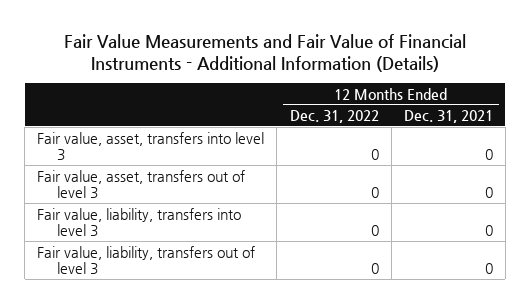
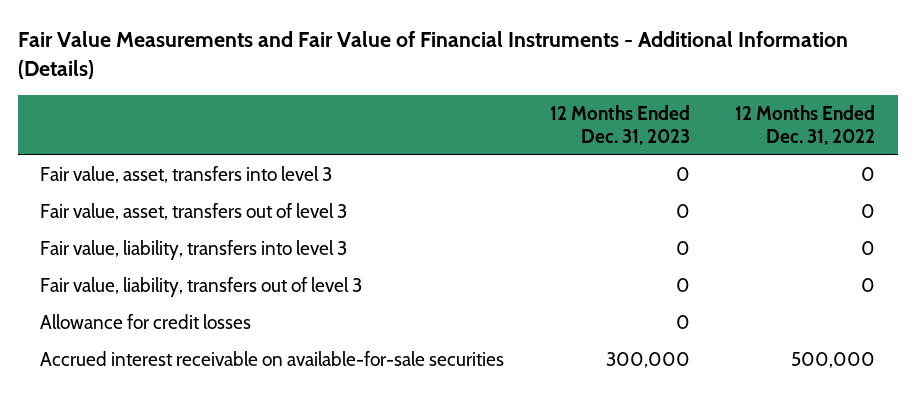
- | 12 Months Ended Dec. 31, 2022 | 12 Months Ended Dec. 31, 2021
+ | 12 Months Ended Dec. 31, 2023 | 12 Months Ended Dec. 31, 2022
+ Allowance for credit losses | 0 |
+ Accrued interest receivable on available-for-sale securities | 300,000 | 500,000

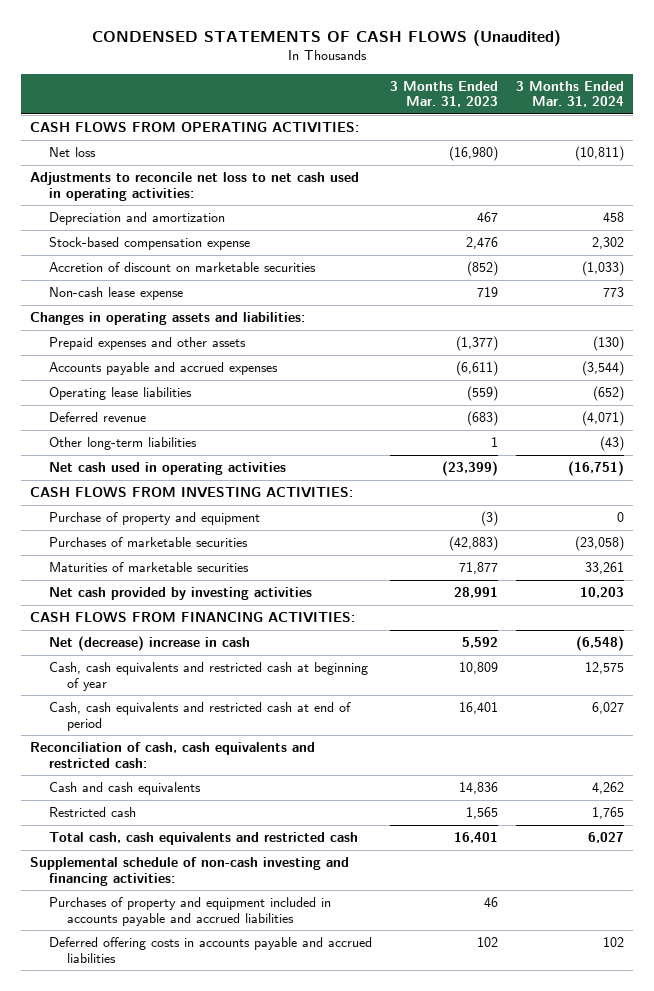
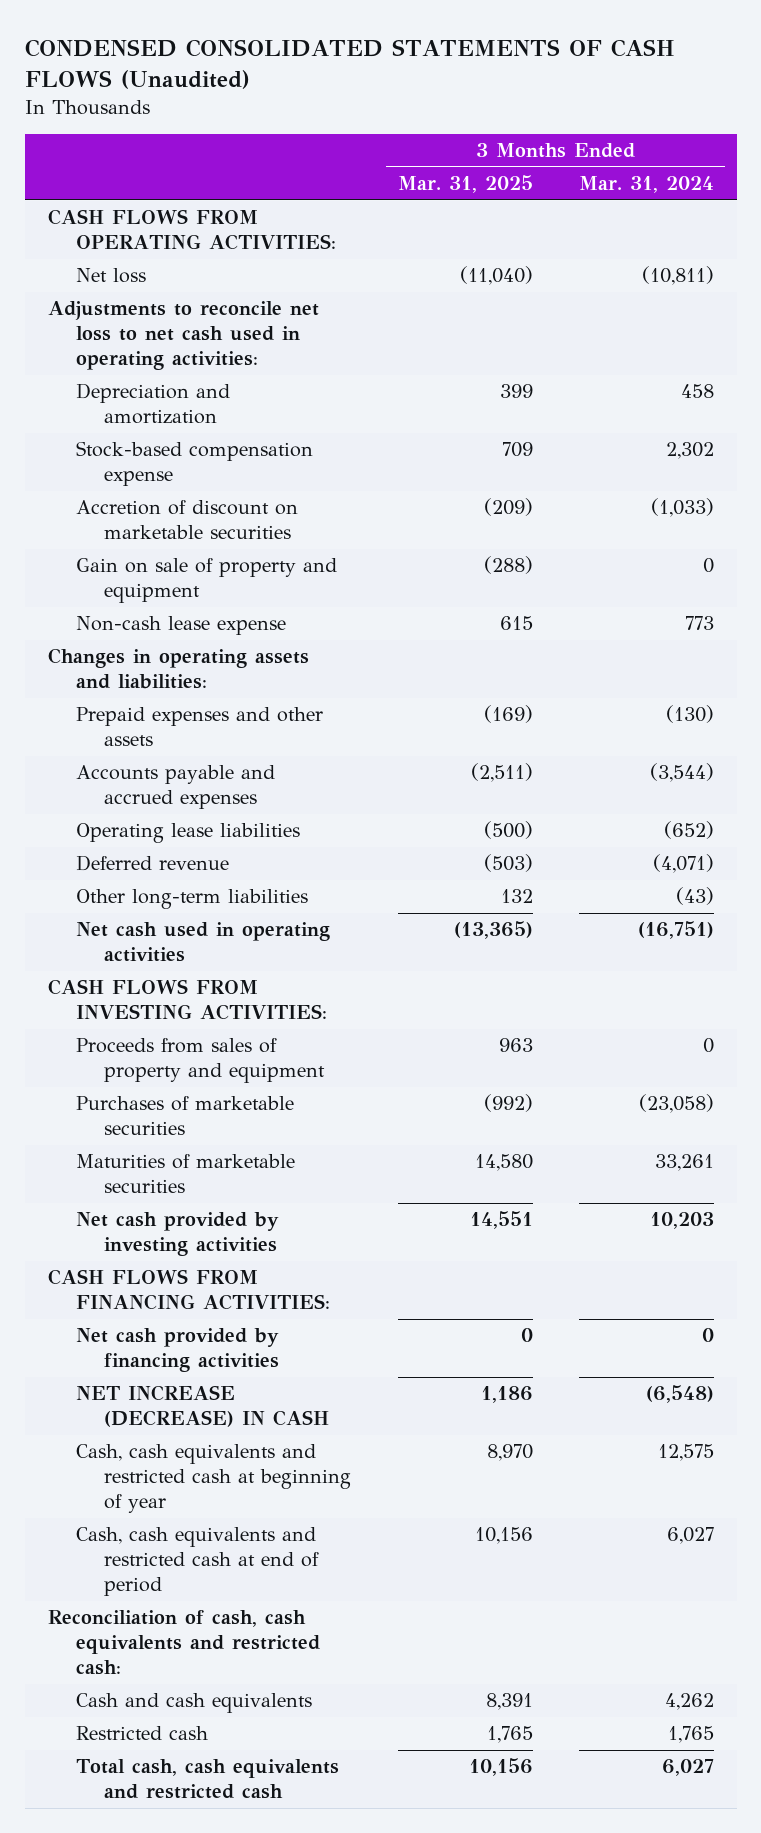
- CONDENSED STATEMENTS OF CASH FLOWS (Unaudited)
+ CONDENSED CONSOLIDATED STATEMENTS OF CASH FLOWS (Unaudited)
- | 3 Months Ended Mar. 31, 2023 | 3 Months Ended Mar. 31, 2024
+ | 3 Months Ended Mar. 31, 2025 | 3 Months Ended Mar. 31, 2024
+ Gain on sale of property and equipment | (288) | 0
- Purchase of property and equipment | (3) | 0
+ Proceeds from sales of property and equipment | 963 | 0
- Net (decrease) increase in cash | 5,592 | (6,548)
+ Net cash provided by financing activities | 0 | 0
+ NET INCREASE (DECREASE) IN CASH | 1,186 | (6,548)
- Supplemental schedule of non-cash investing and financing activities:
- Purchases of property and equipment included in accounts payable and accrued liabilities | 46 |
- Deferred offering costs in accounts payable and accrued liabilities | 102 | 102

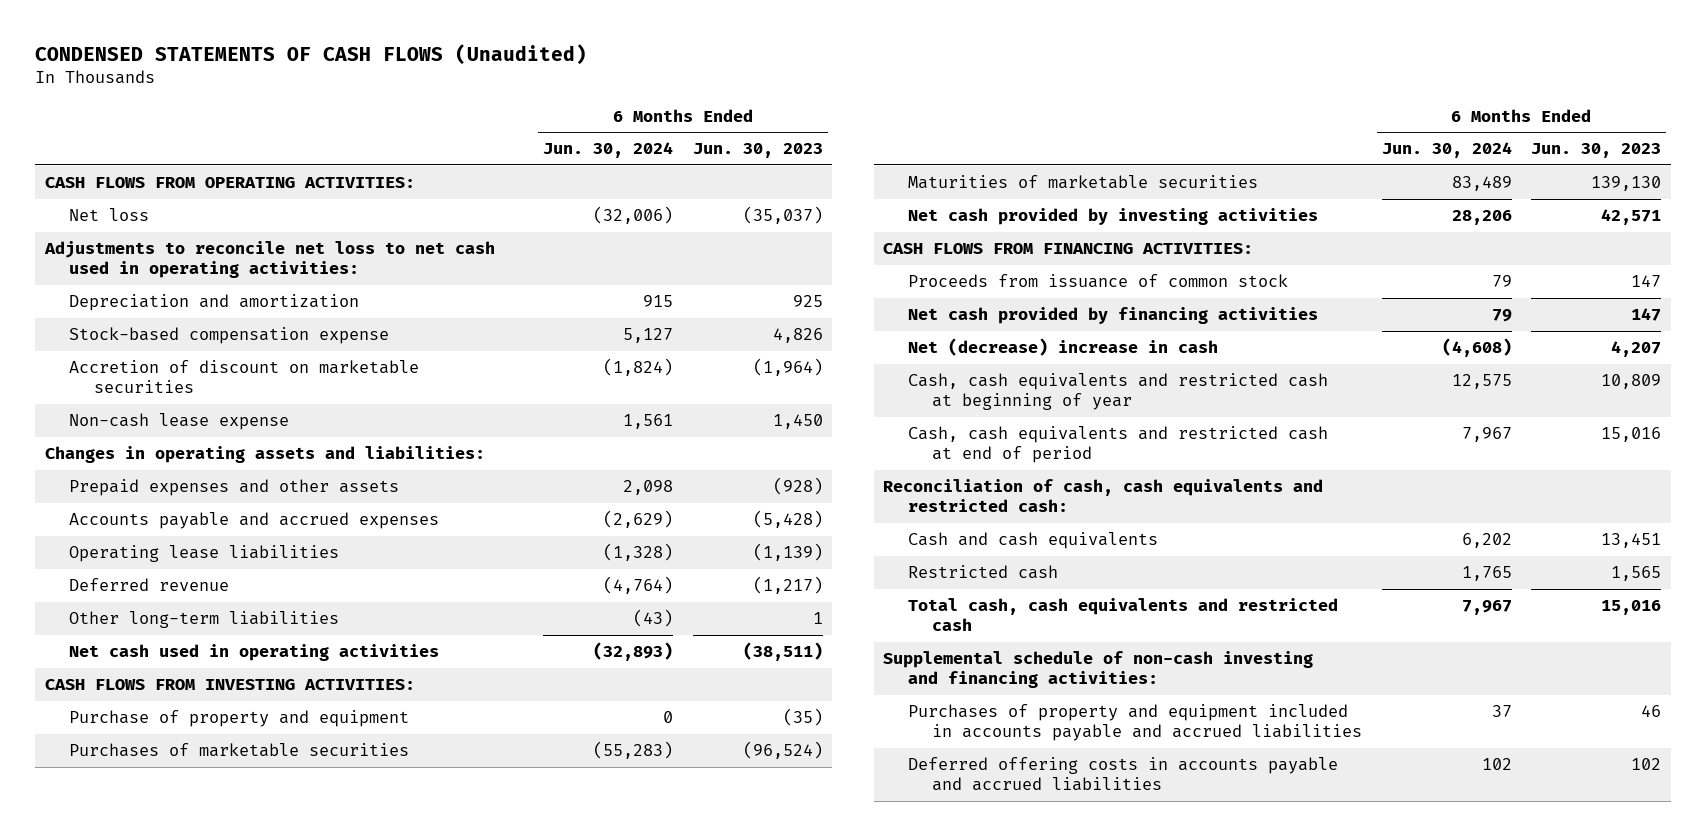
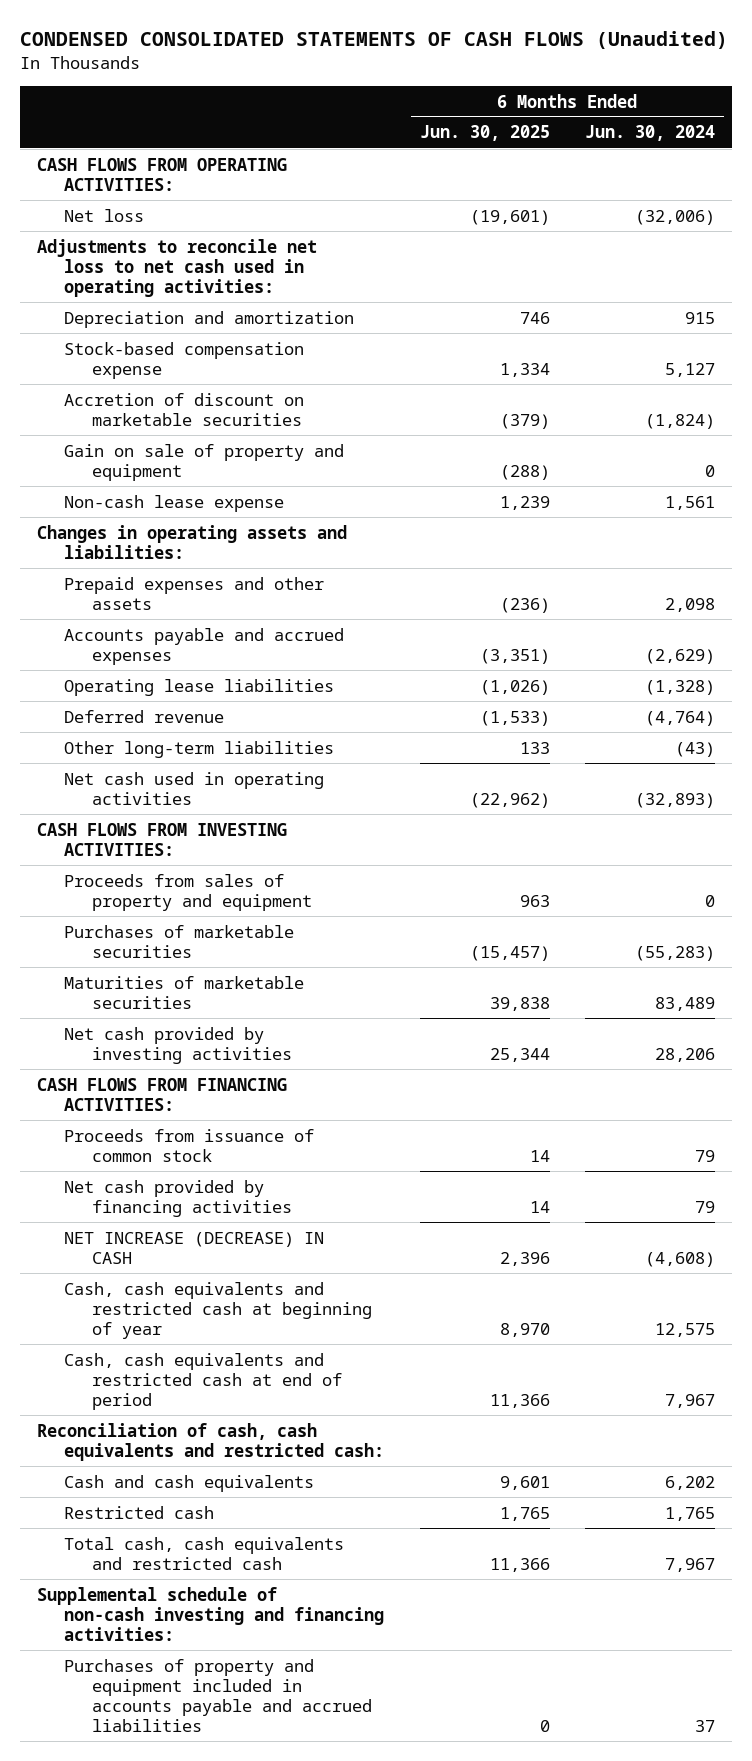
- CONDENSED STATEMENTS OF CASH FLOWS (Unaudited)
+ CONDENSED CONSOLIDATED STATEMENTS OF CASH FLOWS (Unaudited)
- | 6 Months Ended Jun. 30, 2024 | 6 Months Ended Jun. 30, 2023
+ | 6 Months Ended Jun. 30, 2025 | 6 Months Ended Jun. 30, 2024
+ Gain on sale of property and equipment | (288) | 0
- Purchase of property and equipment | 0 | (35)
+ Proceeds from sales of property and equipment | 963 | 0
- Net (decrease) increase in cash | (4,608) | 4,207
+ NET INCREASE (DECREASE) IN CASH | 2,396 | (4,608)
- Deferred offering costs in accounts payable and accrued liabilities | 102 | 102

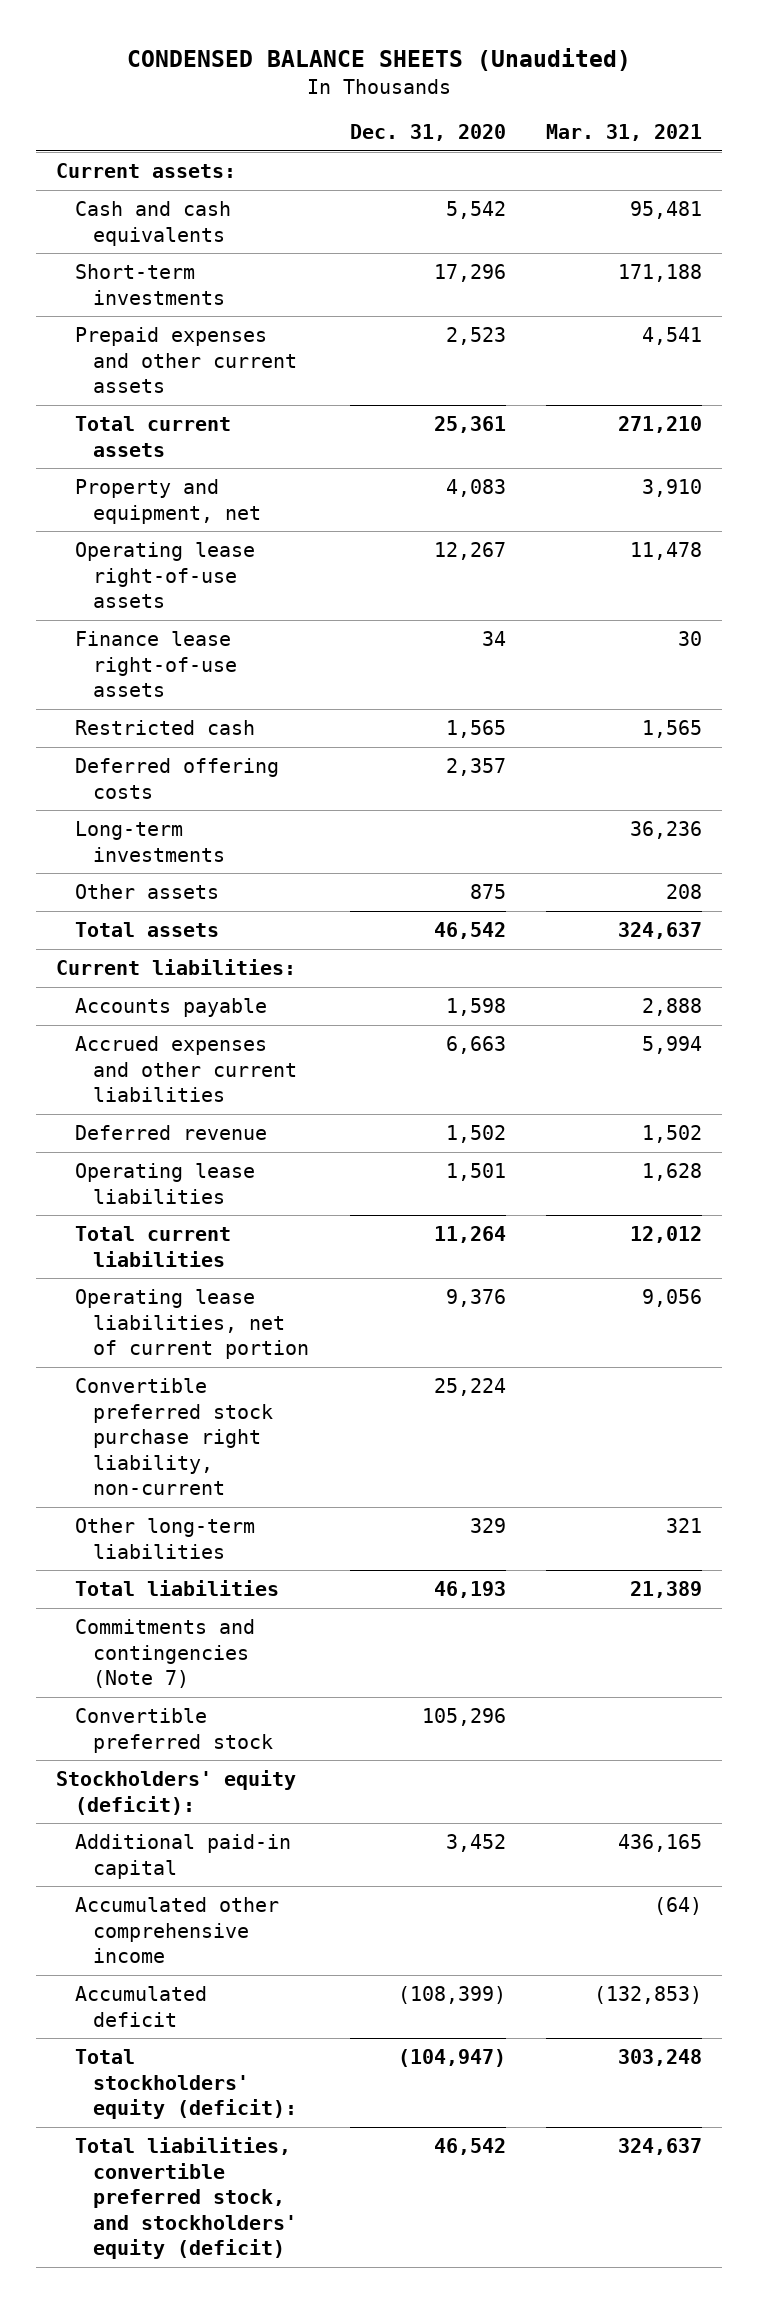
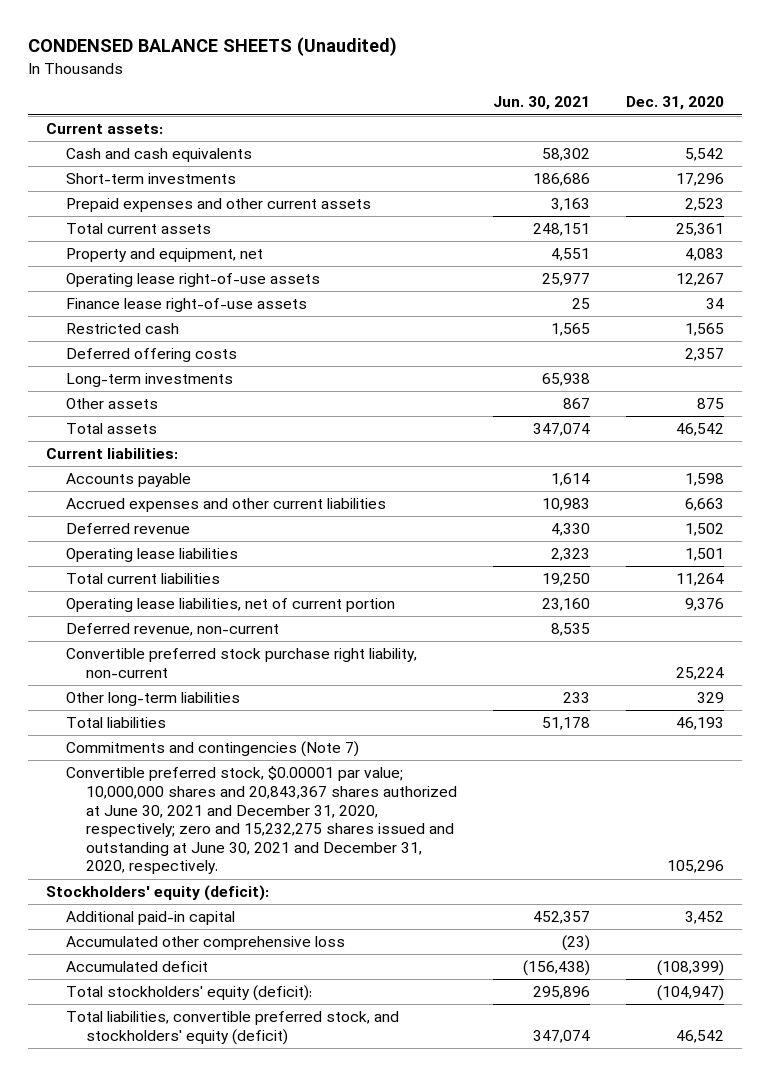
- | Dec. 31, 2020 | Mar. 31, 2021
+ | Jun. 30, 2021 | Dec. 31, 2020
+ Deferred revenue, non-current | 8,535 |
- Convertible preferred stock | 105,296 |
+ Convertible preferred stock, $0.00001 par value; 10,000,000 shares and 20,843,367 shares authorized at June 30, 2021 and December 31, 2020, respectively; zero and 15,232,275 shares issued and outstanding at June 30, 2021 and December 31, 2020, respectively. | | 105,296
- Accumulated other comprehensive income | | (64)
+ Accumulated other comprehensive loss | (23) |

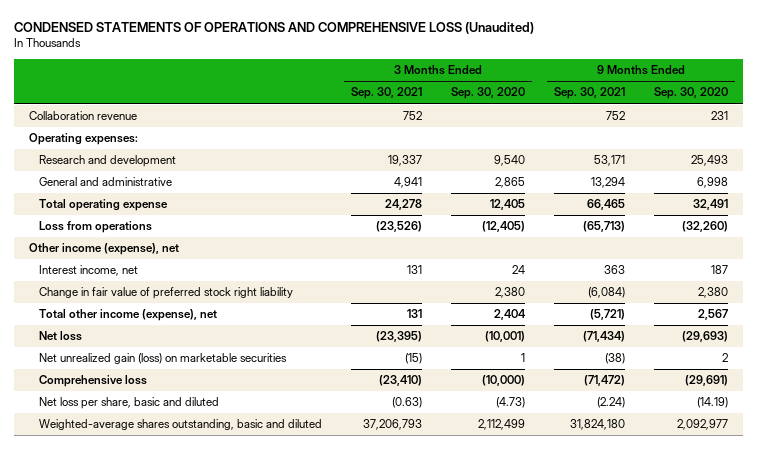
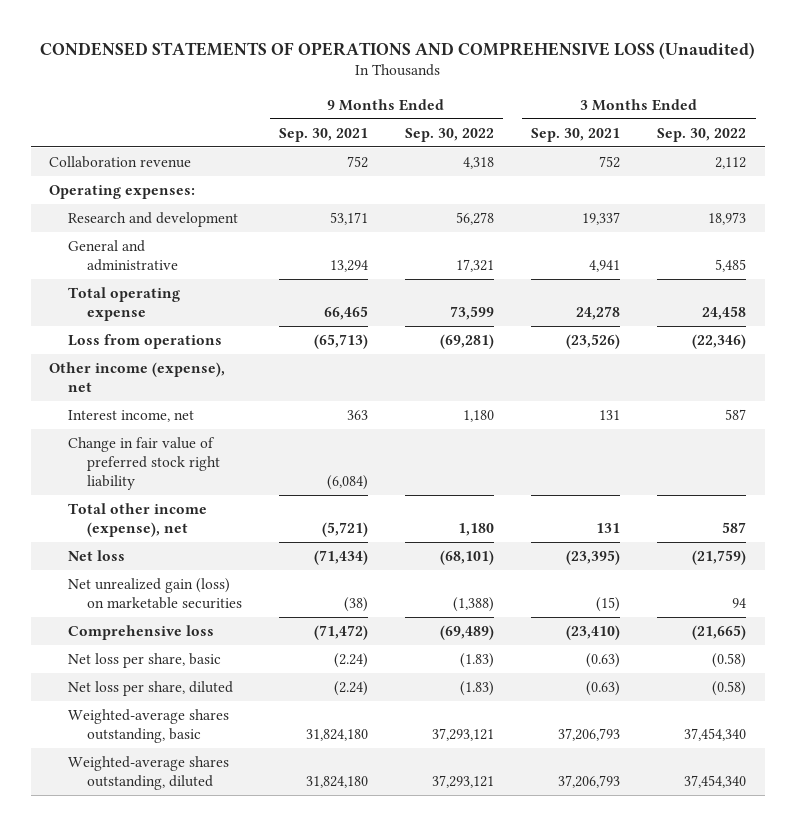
- | 3 Months Ended Sep. 30, 2021 | 3 Months Ended Sep. 30, 2020 | 9 Months Ended Sep. 30, 2021 | 9 Months Ended Sep. 30, 2020
+ | 9 Months Ended Sep. 30, 2021 | 9 Months Ended Sep. 30, 2022 | 3 Months Ended Sep. 30, 2021 | 3 Months Ended Sep. 30, 2022
- Net loss per share, basic and diluted | (0.63) | (4.73) | (2.24) | (14.19)
- Weighted-average shares outstanding, basic and diluted | 37,206,793 | 2,112,499 | 31,824,180 | 2,092,977
+ Net loss per share, basic | (2.24) | (1.83) | (0.63) | (0.58)
+ Net loss per share, diluted | (2.24) | (1.83) | (0.63) | (0.58)
+ Weighted-average shares outstanding, basic | 31,824,180 | 37,293,121 | 37,206,793 | 37,454,340
+ Weighted-average shares outstanding, diluted | 31,824,180 | 37,293,121 | 37,206,793 | 37,454,340

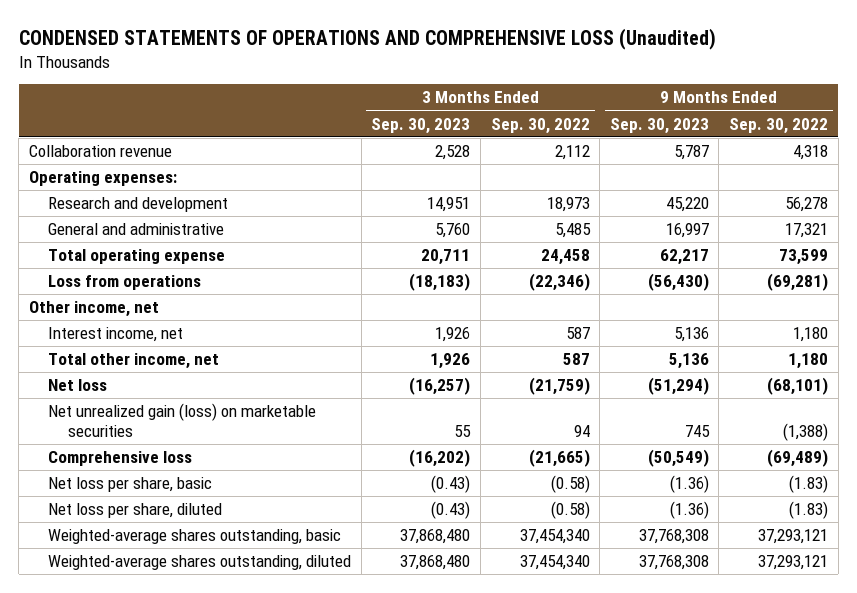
- | 9 Months Ended Sep. 30, 2021 | 9 Months Ended Sep. 30, 2022 | 3 Months Ended Sep. 30, 2021 | 3 Months Ended Sep. 30, 2022
+ | 3 Months Ended Sep. 30, 2023 | 3 Months Ended Sep. 30, 2022 | 9 Months Ended Sep. 30, 2023 | 9 Months Ended Sep. 30, 2022
- Other income (expense), net
+ Other income, net
- Change in fair value of preferred stock right liability | (6,084) | | |
- Total other income (expense), net | (5,721) | 1,180 | 131 | 587
+ Total other income, net | 1,926 | 587 | 5,136 | 1,180

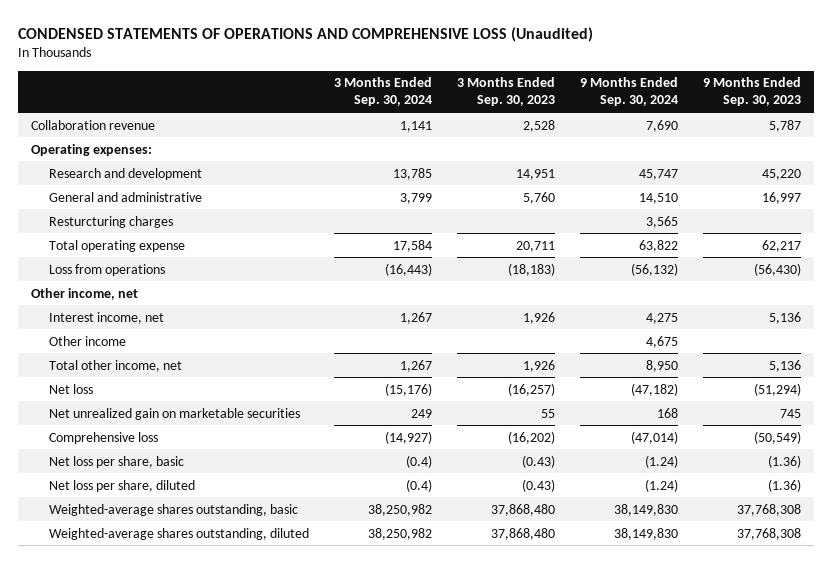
- | 3 Months Ended Sep. 30, 2023 | 3 Months Ended Sep. 30, 2022 | 9 Months Ended Sep. 30, 2023 | 9 Months Ended Sep. 30, 2022
+ | 3 Months Ended Sep. 30, 2024 | 3 Months Ended Sep. 30, 2023 | 9 Months Ended Sep. 30, 2024 | 9 Months Ended Sep. 30, 2023
+ Resturcturing charges | | | 3,565 |
+ Other income | | | 4,675 |
- Net unrealized gain (loss) on marketable securities | 55 | 94 | 745 | (1,388)
+ Net unrealized gain on marketable securities | 249 | 55 | 168 | 745

